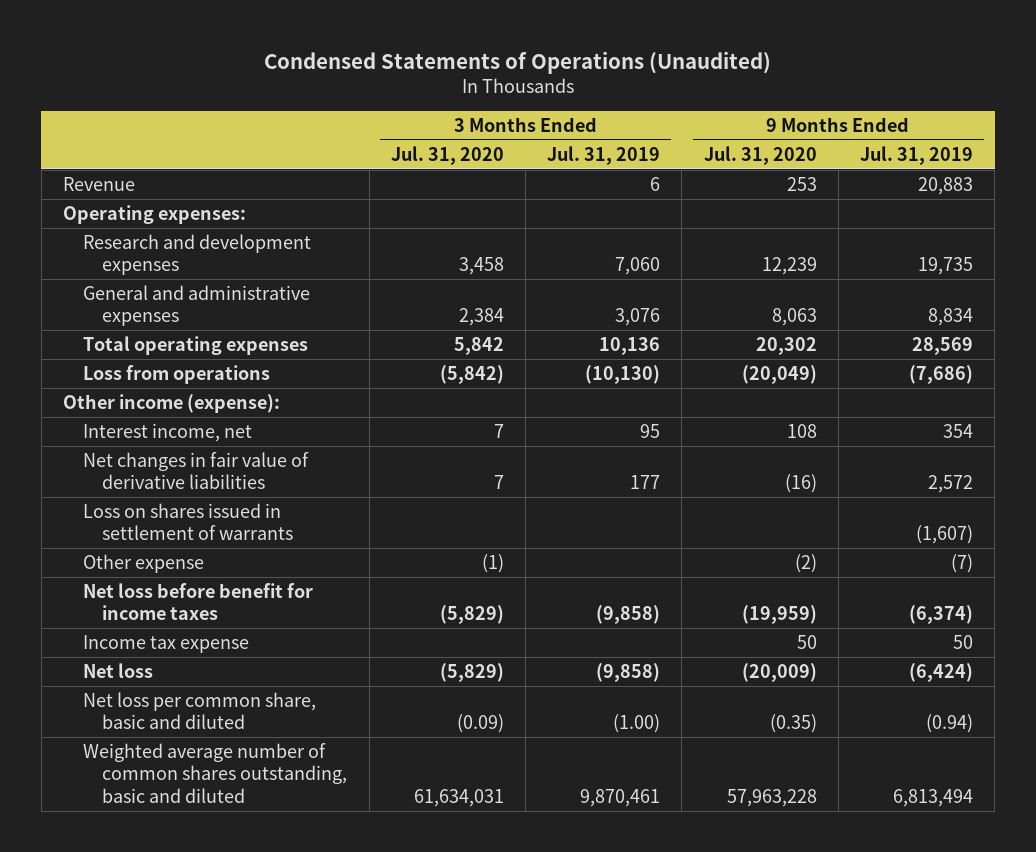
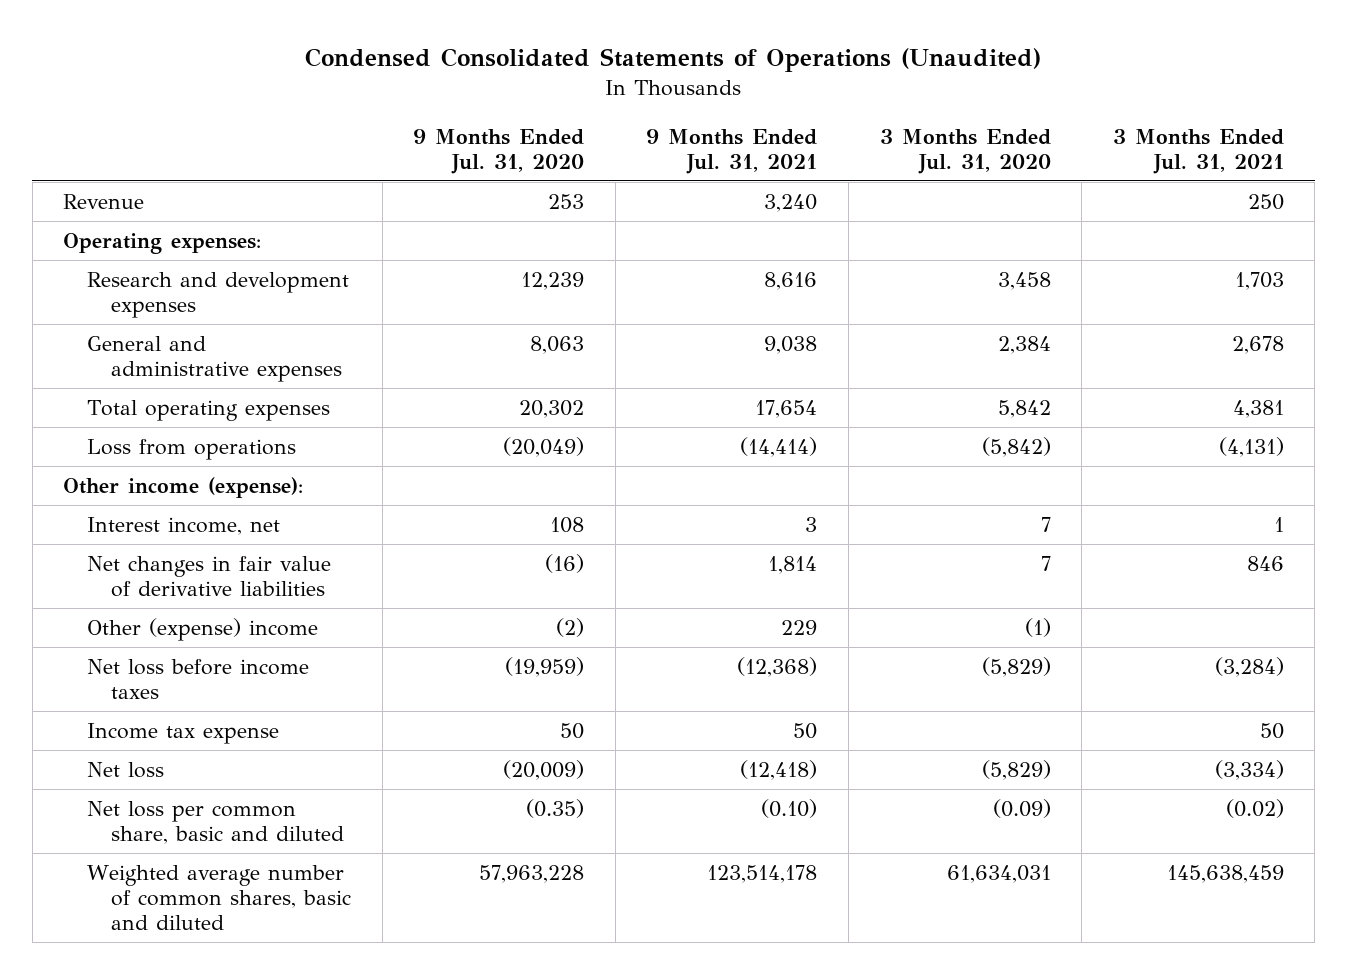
- Condensed Statements of Operations (Unaudited)
+ Condensed Consolidated Statements of Operations (Unaudited)
- | 3 Months Ended Jul. 31, 2020 | 3 Months Ended Jul. 31, 2019 | 9 Months Ended Jul. 31, 2020 | 9 Months Ended Jul. 31, 2019
+ | 9 Months Ended Jul. 31, 2020 | 9 Months Ended Jul. 31, 2021 | 3 Months Ended Jul. 31, 2020 | 3 Months Ended Jul. 31, 2021
- Loss on shares issued in settlement of warrants | | | | (1,607)
- Other expense | (1) | | (2) | (7)
- Net loss before benefit for income taxes | (5,829) | (9,858) | (19,959) | (6,374)
+ Other (expense) income | (2) | 229 | (1) |
+ Net loss before income taxes | (19,959) | (12,368) | (5,829) | (3,284)
- Weighted average number of common shares outstanding, basic and diluted | 61,634,031 | 9,870,461 | 57,963,228 | 6,813,494
+ Weighted average number of common shares, basic and diluted | 57,963,228 | 123,514,178 | 61,634,031 | 145,638,459

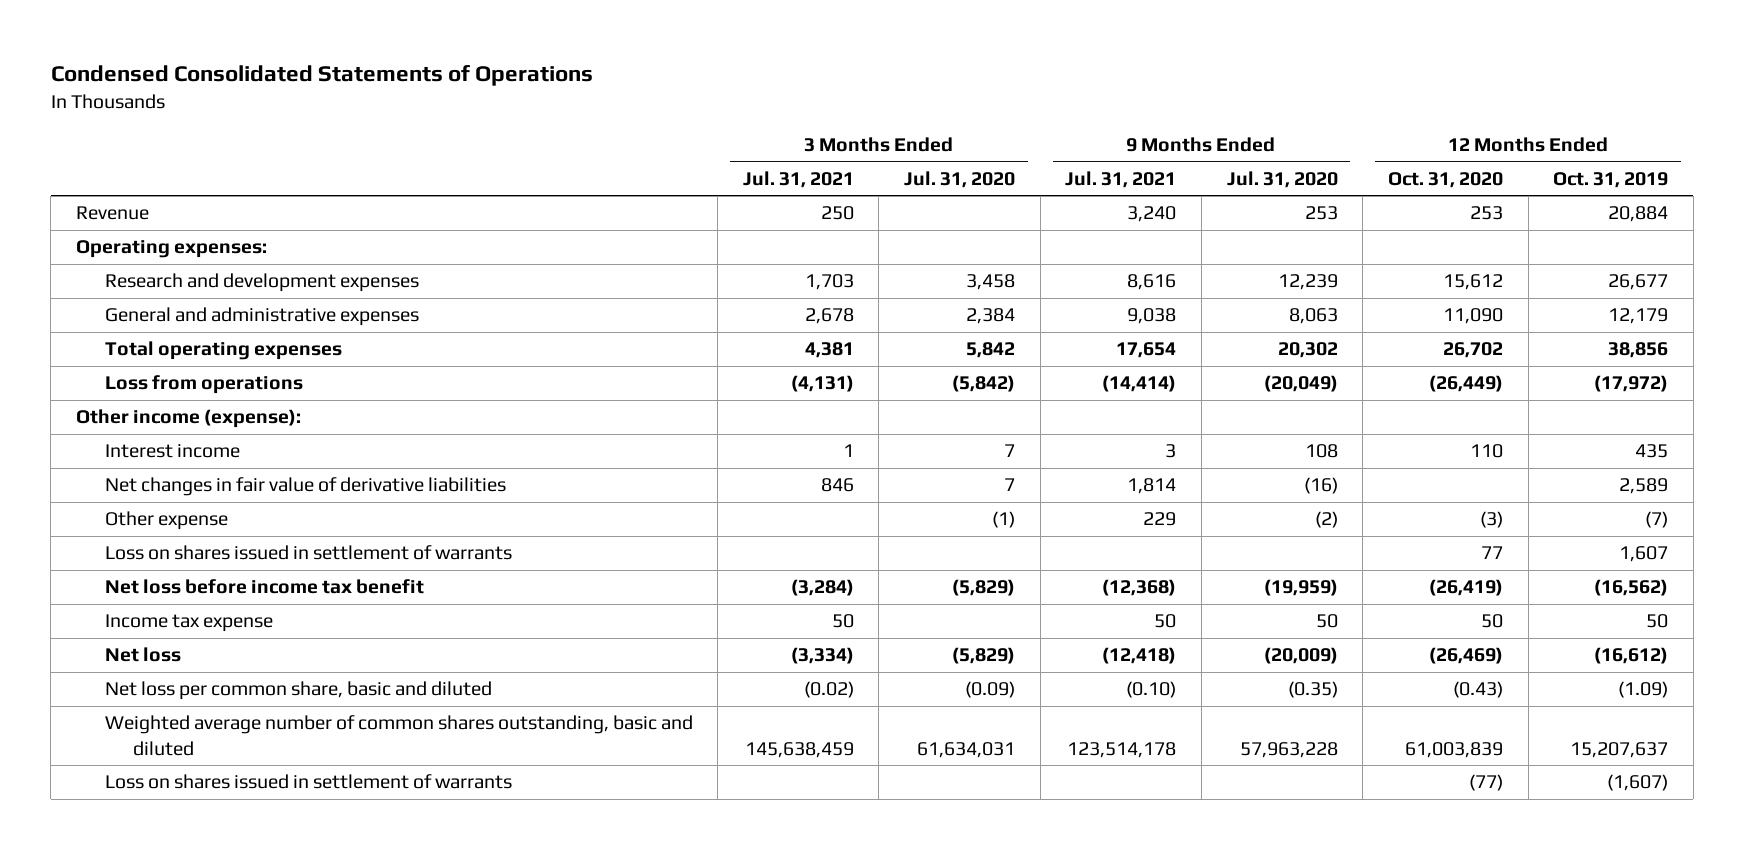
- Condensed Consolidated Statements of Operations (Unaudited)
+ Condensed Consolidated Statements of Operations
- | 9 Months Ended Jul. 31, 2020 | 9 Months Ended Jul. 31, 2021 | 3 Months Ended Jul. 31, 2020 | 3 Months Ended Jul. 31, 2021
+ | 3 Months Ended Jul. 31, 2021 | 3 Months Ended Jul. 31, 2020 | 9 Months Ended Jul. 31, 2021 | 9 Months Ended Jul. 31, 2020 | 12 Months Ended Oct. 31, 2020 | 12 Months Ended Oct. 31, 2019
- Interest income, net | 108 | 3 | 7 | 1
+ Interest income | 1 | 7 | 3 | 108 | 110 | 435
- Other (expense) income | (2) | 229 | (1) |
- Net loss before income taxes | (19,959) | (12,368) | (5,829) | (3,284)
+ Other expense | | (1) | 229 | (2) | (3) | (7)
+ Loss on shares issued in settlement of warrants | | | | | 77 | 1,607
+ Net loss before income tax benefit | (3,284) | (5,829) | (12,368) | (19,959) | (26,419) | (16,562)
- Weighted average number of common shares, basic and diluted | 57,963,228 | 123,514,178 | 61,634,031 | 145,638,459
+ Weighted average number of common shares outstanding, basic and diluted | 145,638,459 | 61,634,031 | 123,514,178 | 57,963,228 | 61,003,839 | 15,207,637
+ Loss on shares issued in settlement of warrants | | | | | (77) | (1,607)

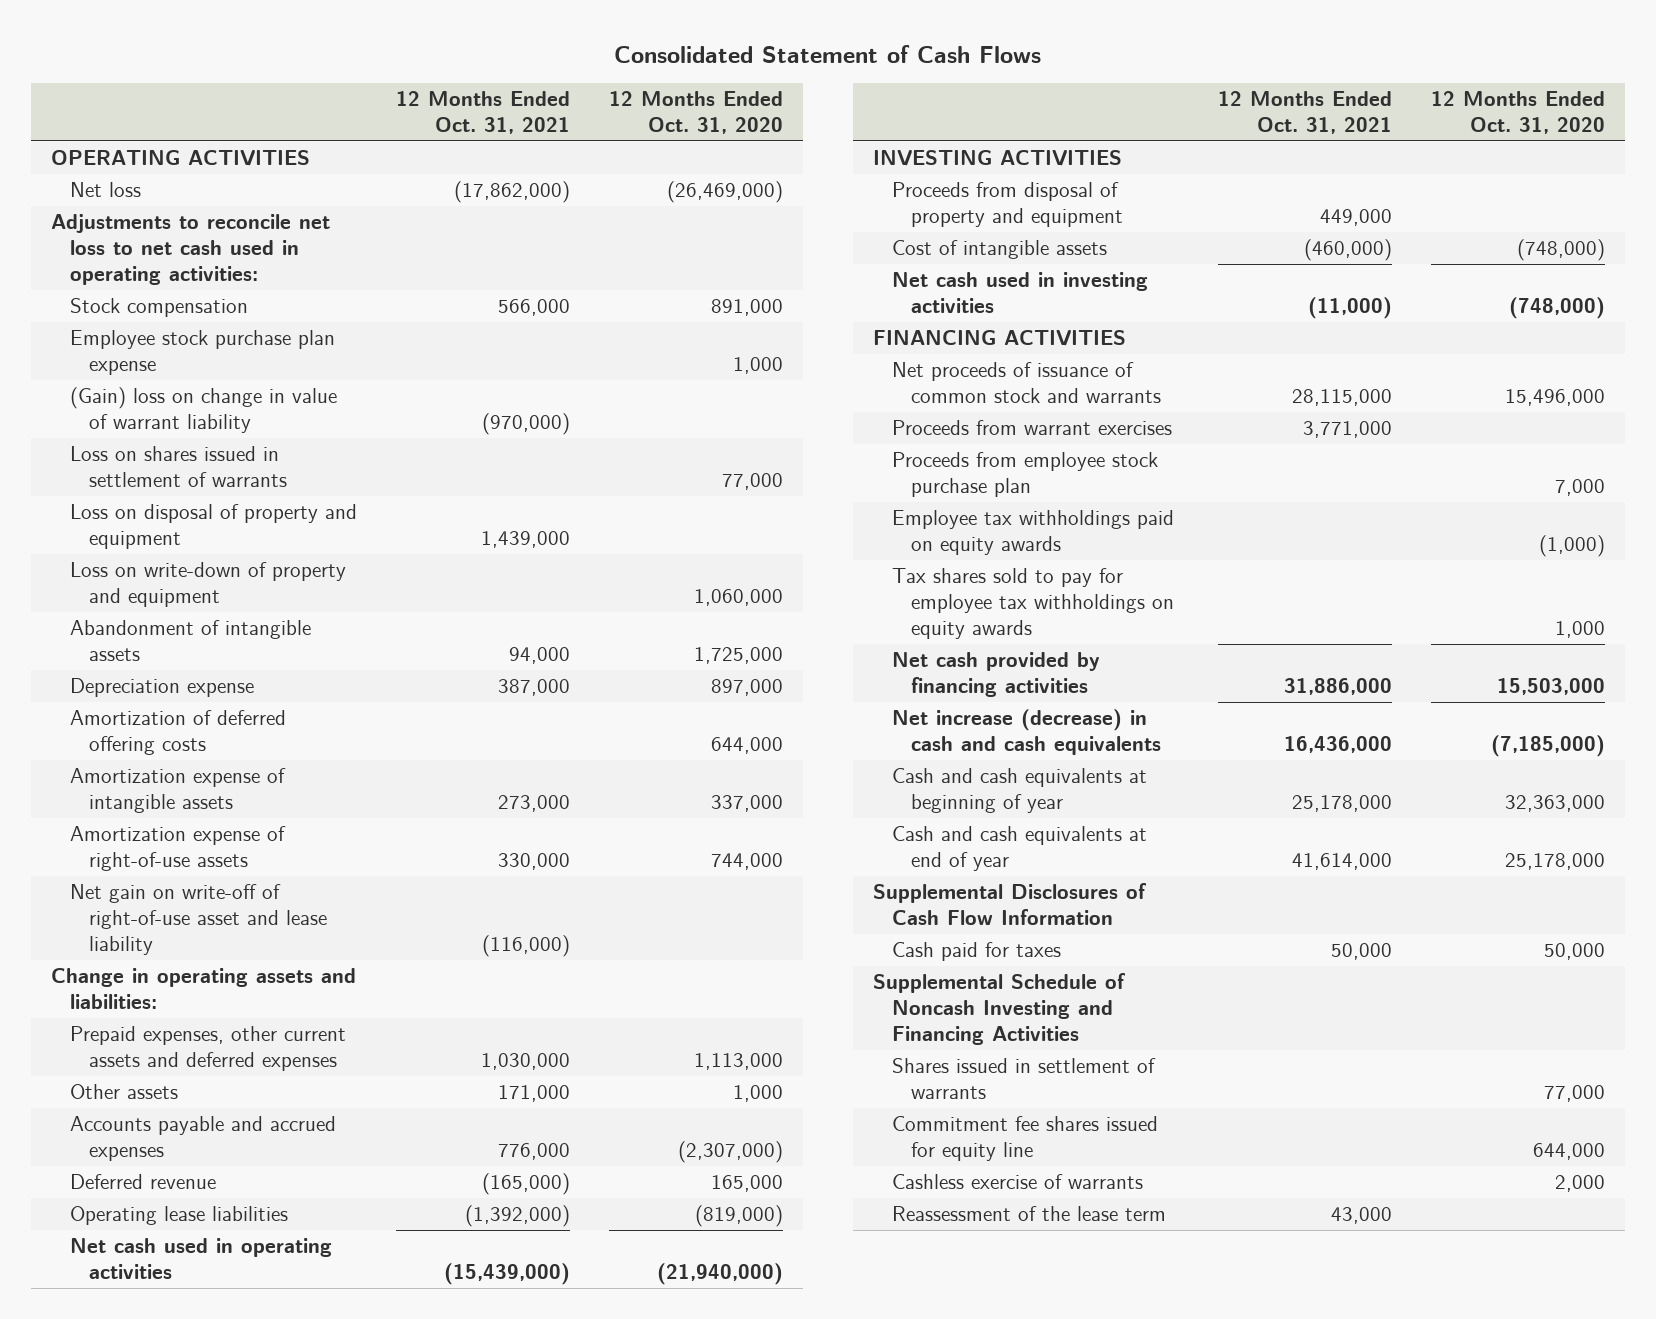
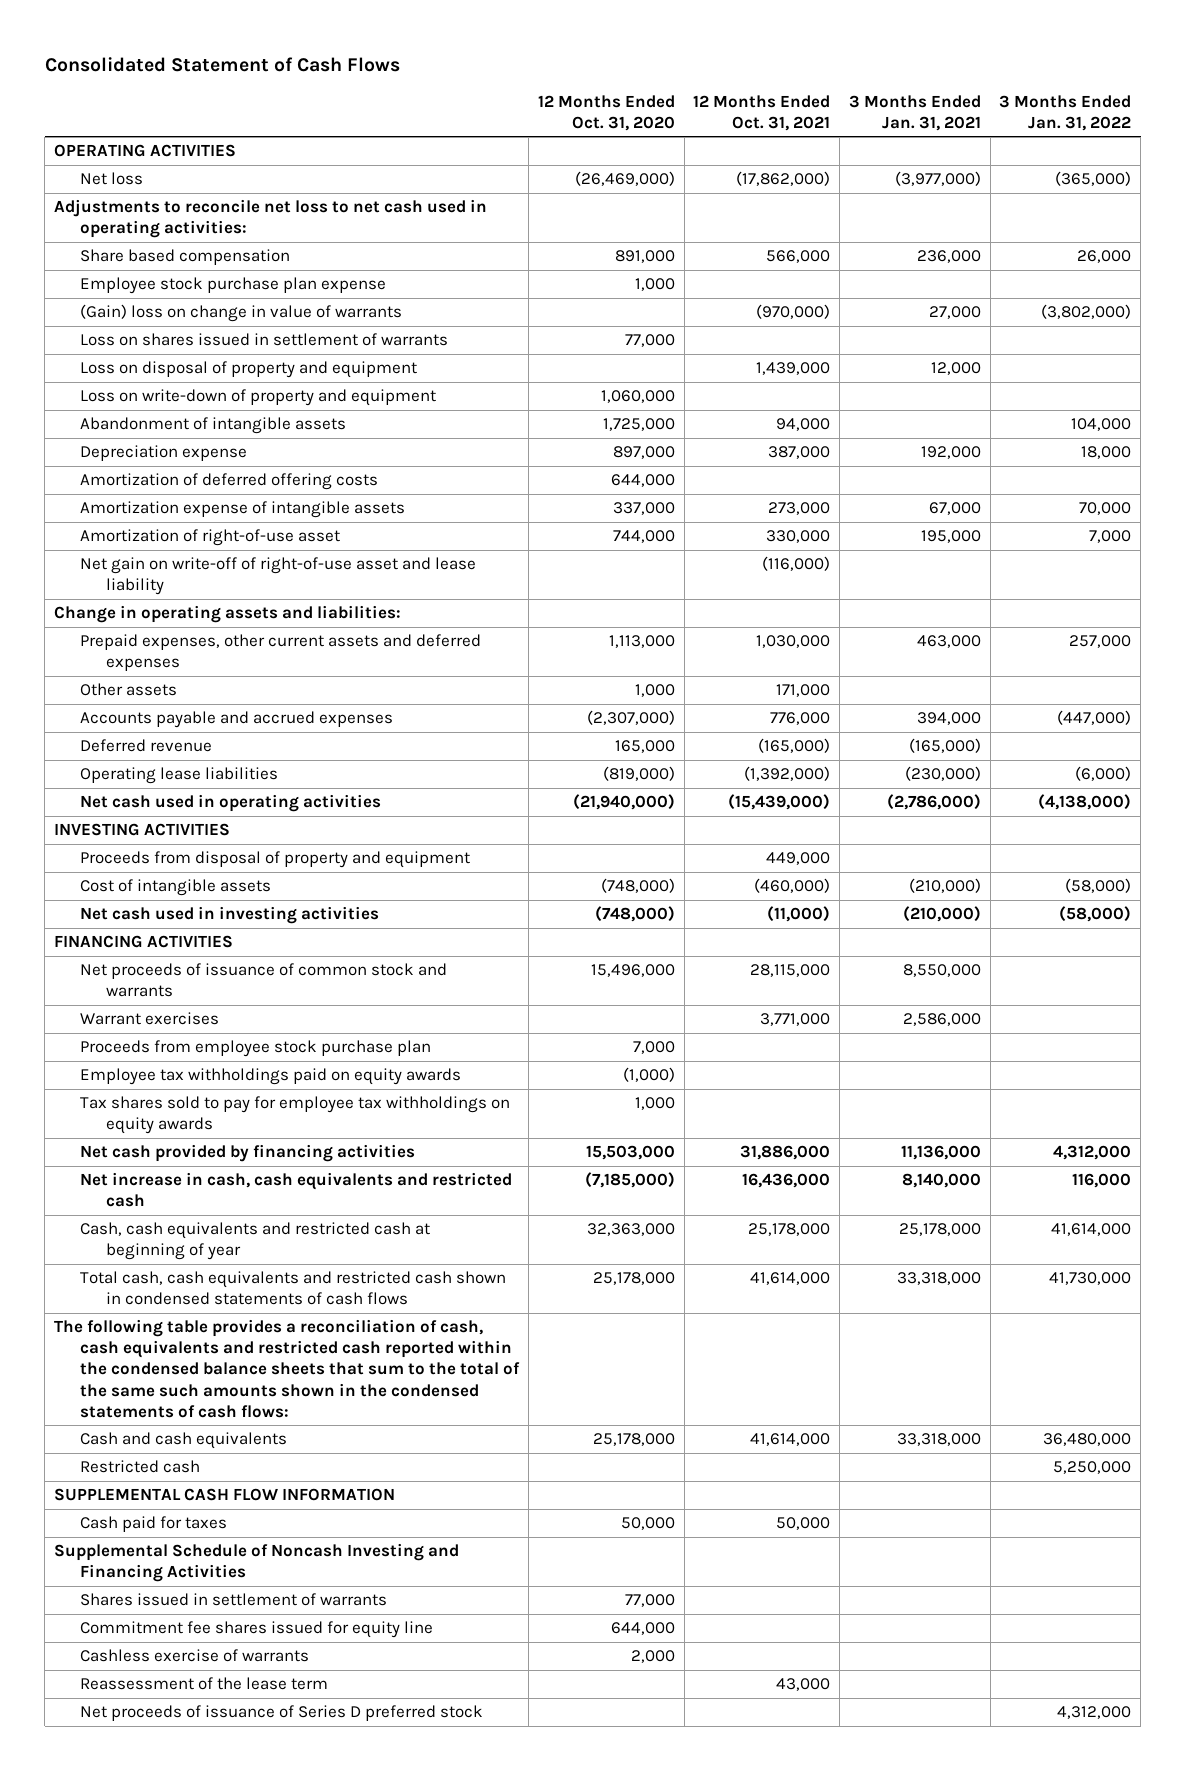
- | 12 Months Ended Oct. 31, 2021 | 12 Months Ended Oct. 31, 2020
+ | 12 Months Ended Oct. 31, 2020 | 12 Months Ended Oct. 31, 2021 | 3 Months Ended Jan. 31, 2021 | 3 Months Ended Jan. 31, 2022
- Stock compensation | 566,000 | 891,000
+ Share based compensation | 891,000 | 566,000 | 236,000 | 26,000
- (Gain) loss on change in value of warrant liability | (970,000) |
+ (Gain) loss on change in value of warrants | | (970,000) | 27,000 | (3,802,000)
- Amortization expense of right-of-use assets | 330,000 | 744,000
+ Amortization of right-of-use asset | 744,000 | 330,000 | 195,000 | 7,000
- Proceeds from warrant exercises | 3,771,000 |
+ Warrant exercises | | 3,771,000 | 2,586,000 |
- Net increase (decrease) in cash and cash equivalents | 16,436,000 | (7,185,000)
- Cash and cash equivalents at beginning of year | 25,178,000 | 32,363,000
- Cash and cash equivalents at end of year | 41,614,000 | 25,178,000
- Supplemental Disclosures of Cash Flow Information
+ Net increase in cash, cash equivalents and restricted cash | (7,185,000) | 16,436,000 | 8,140,000 | 116,000
+ Cash, cash equivalents and restricted cash at beginning of year | 32,363,000 | 25,178,000 | 25,178,000 | 41,614,000
+ Total cash, cash equivalents and restricted cash shown in condensed statements of cash flows | 25,178,000 | 41,614,000 | 33,318,000 | 41,730,000
+ The following table provides a reconciliation of cash, cash equivalents and restricted cash reported within the condensed balance sheets that sum to the total of the same such amounts shown in the condensed statements of cash flows:
+ Cash and cash equivalents | 25,178,000 | 41,614,000 | 33,318,000 | 36,480,000
+ Restricted cash | | | | 5,250,000
+ SUPPLEMENTAL CASH FLOW INFORMATION
+ Net proceeds of issuance of Series D preferred stock | | | | 4,312,000

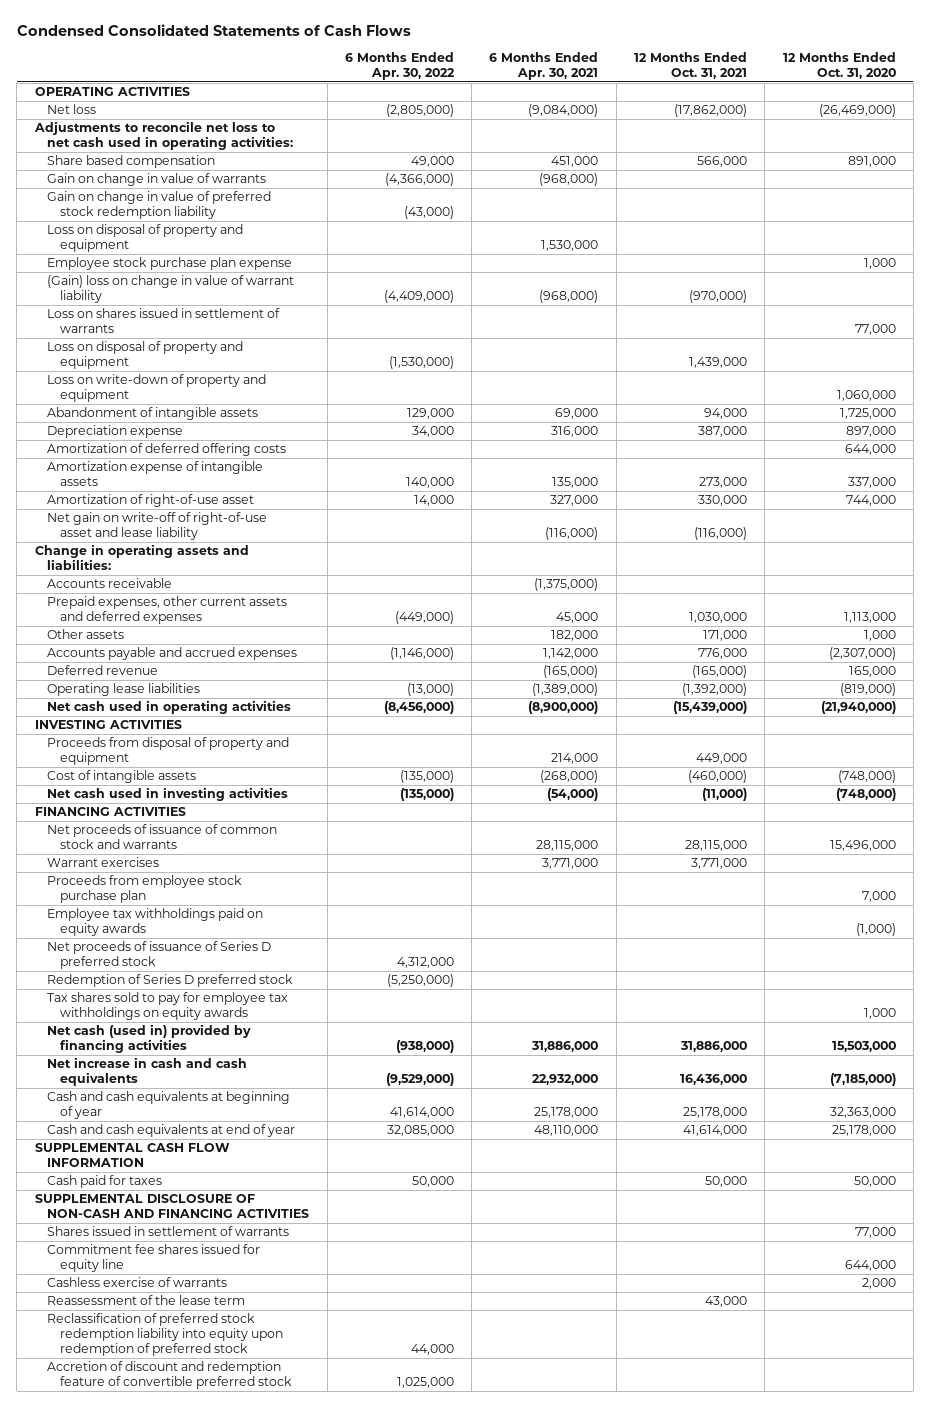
- Consolidated Statement of Cash Flows
+ Condensed Consolidated Statements of Cash Flows
- | 12 Months Ended Oct. 31, 2020 | 12 Months Ended Oct. 31, 2021 | 3 Months Ended Jan. 31, 2021 | 3 Months Ended Jan. 31, 2022
+ | 6 Months Ended Apr. 30, 2022 | 6 Months Ended Apr. 30, 2021 | 12 Months Ended Oct. 31, 2021 | 12 Months Ended Oct. 31, 2020
+ Gain on change in value of warrants | (4,366,000) | (968,000) | |
+ Gain on change in value of preferred stock redemption liability | (43,000) | | |
+ Loss on disposal of property and equipment | | 1,530,000 | |
- (Gain) loss on change in value of warrants | | (970,000) | 27,000 | (3,802,000)
+ (Gain) loss on change in value of warrant liability | (4,409,000) | (968,000) | (970,000) |
+ Accounts receivable | | (1,375,000) | |
moved up: Net proceeds of issuance of Series D preferred stock | 4,312,000 | | |
+ Redemption of Series D preferred stock | (5,250,000) | | |
- Net cash provided by financing activities | 15,503,000 | 31,886,000 | 11,136,000 | 4,312,000
- Net increase in cash, cash equivalents and restricted cash | (7,185,000) | 16,436,000 | 8,140,000 | 116,000
- Cash, cash equivalents and restricted cash at beginning of year | 32,363,000 | 25,178,000 | 25,178,000 | 41,614,000
- Total cash, cash equivalents and restricted cash shown in condensed statements of cash flows | 25,178,000 | 41,614,000 | 33,318,000 | 41,730,000
- The following table provides a reconciliation of cash, cash equivalents and restricted cash reported within the condensed balance sheets that sum to the total of the same such amounts shown in the condensed statements of cash flows:
- Cash and cash equivalents | 25,178,000 | 41,614,000 | 33,318,000 | 36,480,000
- Restricted cash | | | | 5,250,000
+ Net cash (used in) provided by financing activities | (938,000) | 31,886,000 | 31,886,000 | 15,503,000
+ Net increase in cash and cash equivalents | (9,529,000) | 22,932,000 | 16,436,000 | (7,185,000)
+ Cash and cash equivalents at beginning of year | 41,614,000 | 25,178,000 | 25,178,000 | 32,363,000
+ Cash and cash equivalents at end of year | 32,085,000 | 48,110,000 | 41,614,000 | 25,178,000
- Supplemental Schedule of Noncash Investing and Financing Activities
+ SUPPLEMENTAL DISCLOSURE OF NON-CASH AND FINANCING ACTIVITIES
+ Reclassification of preferred stock redemption liability into equity upon redemption of preferred stock | 44,000 | | |
+ Accretion of discount and redemption feature of convertible preferred stock | 1,025,000 | | |

